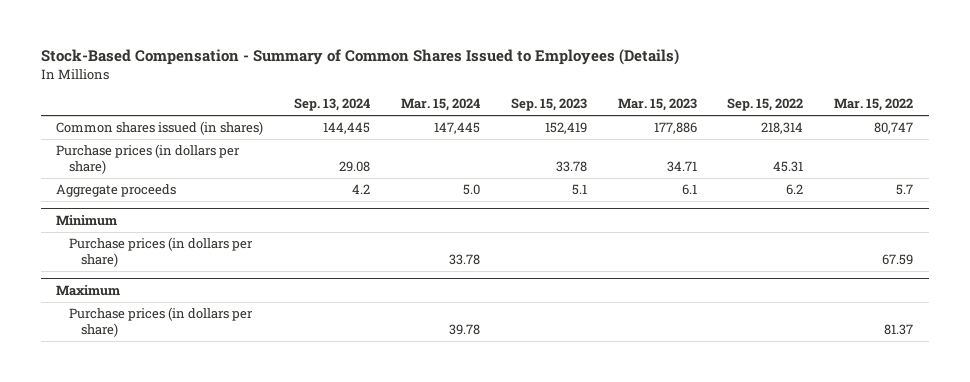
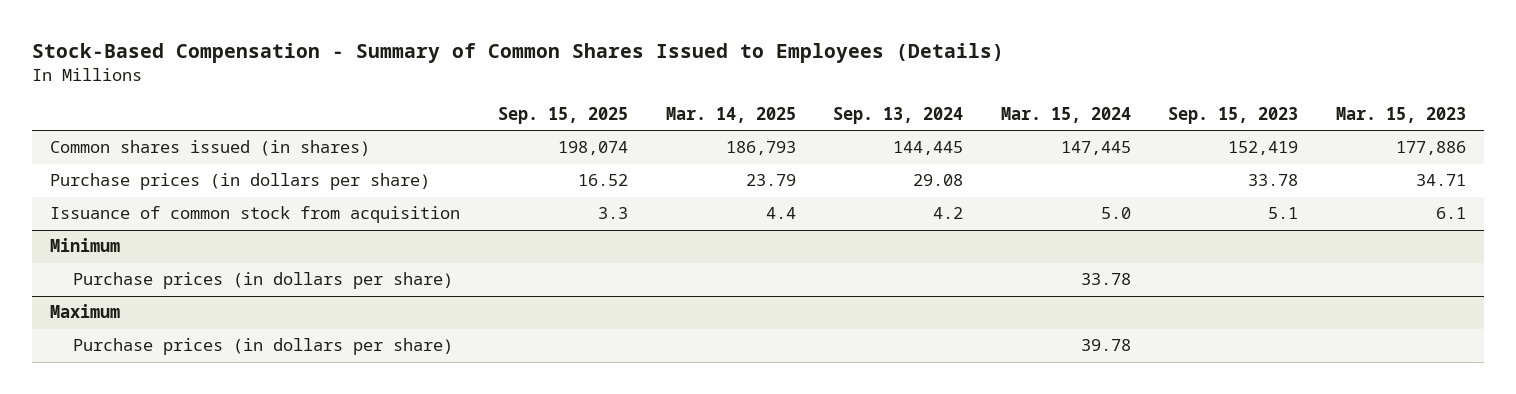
- | Sep. 13, 2024 | Mar. 15, 2024 | Sep. 15, 2023 | Mar. 15, 2023 | Sep. 15, 2022 | Mar. 15, 2022
+ | Sep. 15, 2025 | Mar. 14, 2025 | Sep. 13, 2024 | Mar. 15, 2024 | Sep. 15, 2023 | Mar. 15, 2023
- Aggregate proceeds | 4.2 | 5.0 | 5.1 | 6.1 | 6.2 | 5.7
+ Issuance of common stock from acquisition | 3.3 | 4.4 | 4.2 | 5.0 | 5.1 | 6.1

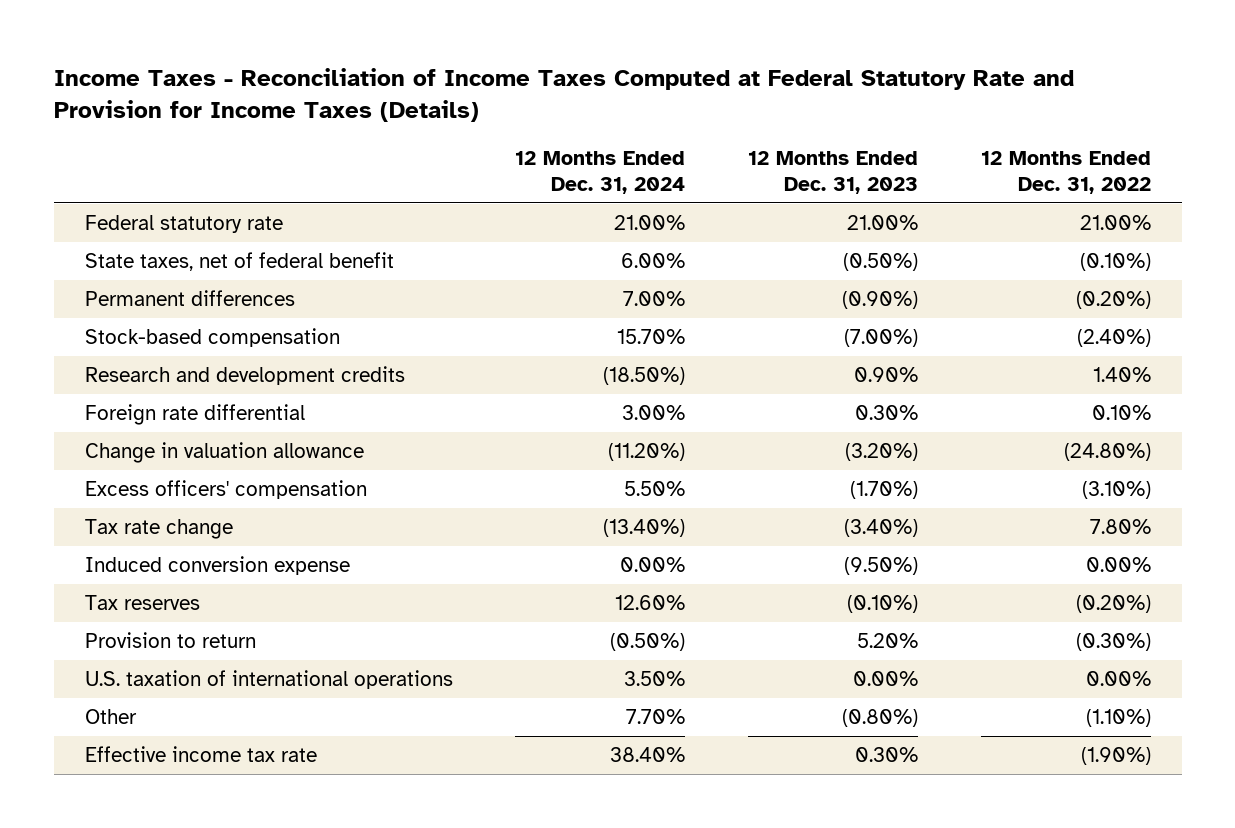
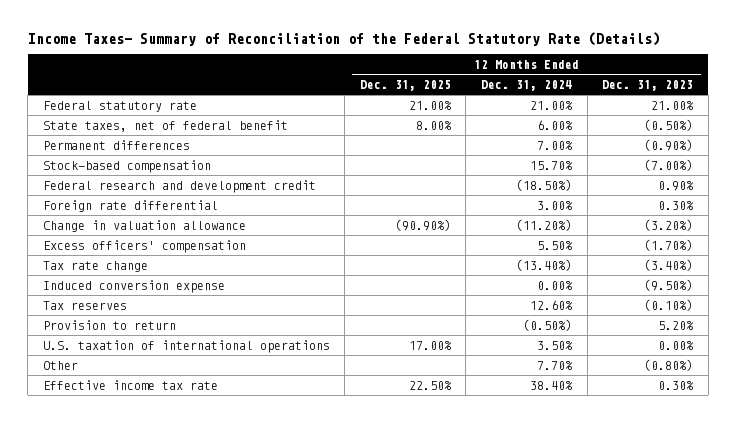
- Income Taxes - Reconciliation of Income Taxes Computed at Federal Statutory Rate and Provision for Income Taxes (Details)
+ Income Taxes- Summary of Reconciliation of the Federal Statutory Rate (Details)
- | 12 Months Ended Dec. 31, 2024 | 12 Months Ended Dec. 31, 2023 | 12 Months Ended Dec. 31, 2022
+ | 12 Months Ended Dec. 31, 2025 | 12 Months Ended Dec. 31, 2024 | 12 Months Ended Dec. 31, 2023
- Research and development credits | (18.50%) | 0.90% | 1.40%
+ Federal research and development credit | | (18.50%) | 0.90%

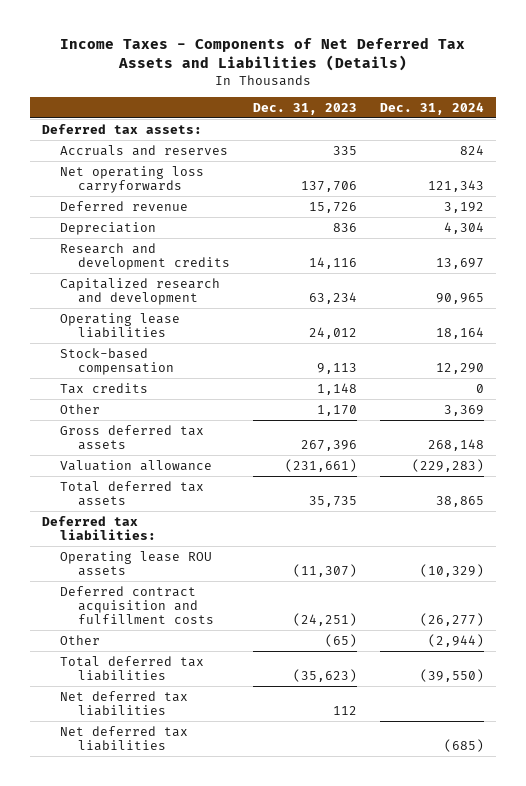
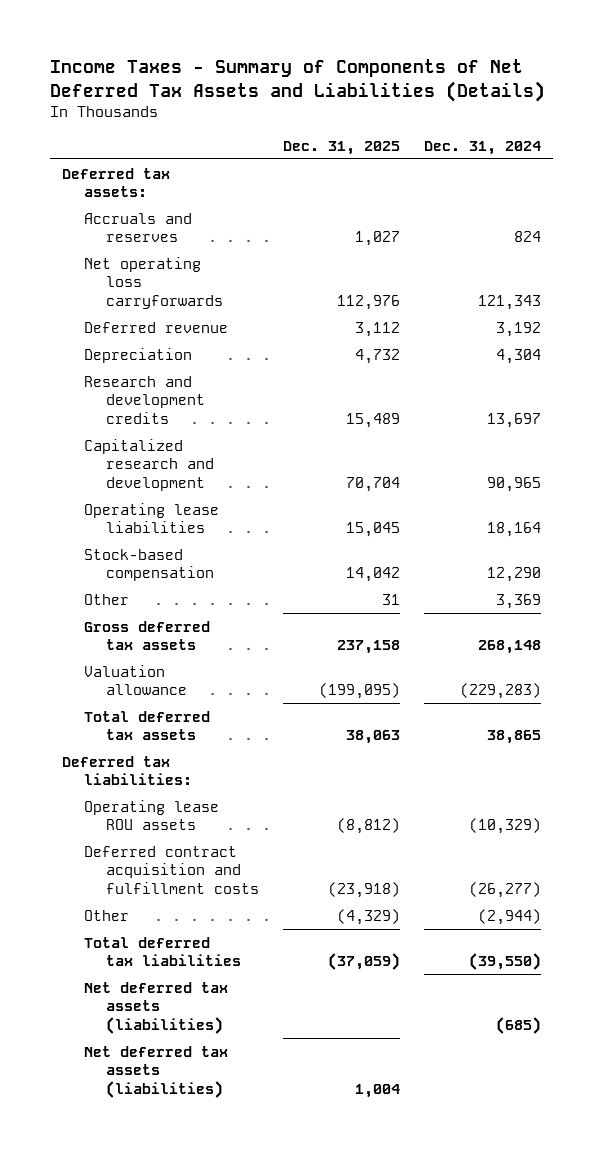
- Income Taxes - Components of Net Deferred Tax Assets and Liabilities (Details)
+ Income Taxes - Summary of Components of Net Deferred Tax Assets and Liabilities (Details)
- | Dec. 31, 2023 | Dec. 31, 2024
+ | Dec. 31, 2025 | Dec. 31, 2024
- Tax credits | 1,148 | 0
- Net deferred tax liabilities | 112 |
- Net deferred tax liabilities | | (685)
+ Net deferred tax assets (liabilities) | | (685)
+ Net deferred tax assets (liabilities) | 1,004 |

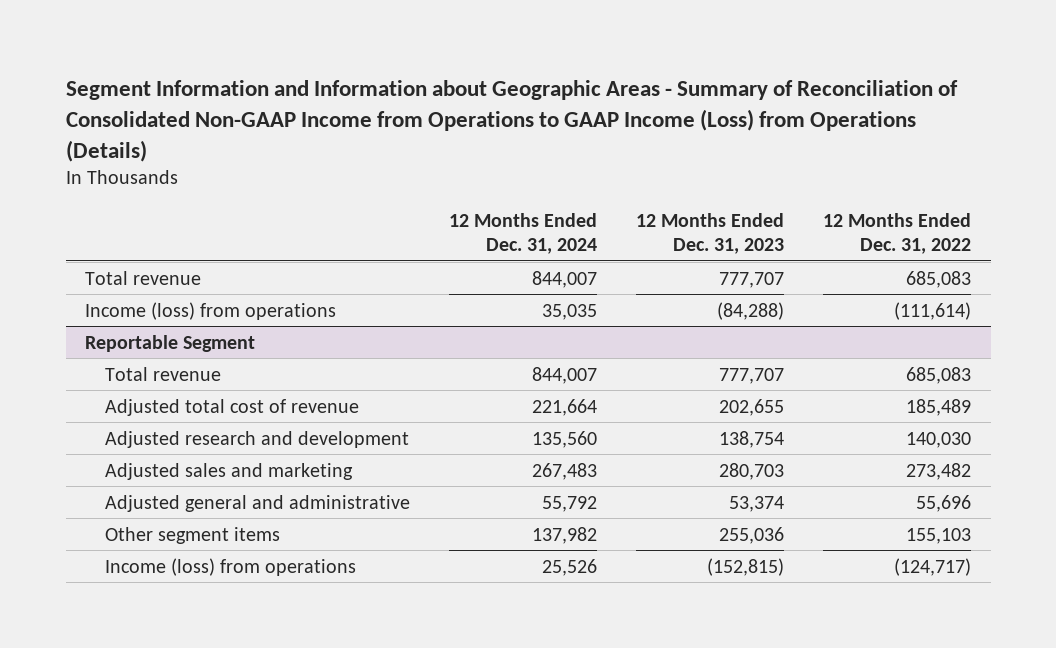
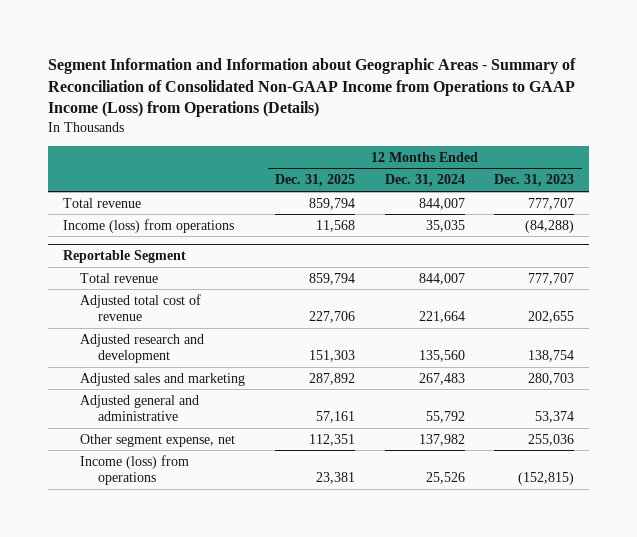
- | 12 Months Ended Dec. 31, 2024 | 12 Months Ended Dec. 31, 2023 | 12 Months Ended Dec. 31, 2022
+ | 12 Months Ended Dec. 31, 2025 | 12 Months Ended Dec. 31, 2024 | 12 Months Ended Dec. 31, 2023
@ Reportable Segment
- Other segment items | 137,982 | 255,036 | 155,103
+ Other segment expense, net | 112,351 | 137,982 | 255,036

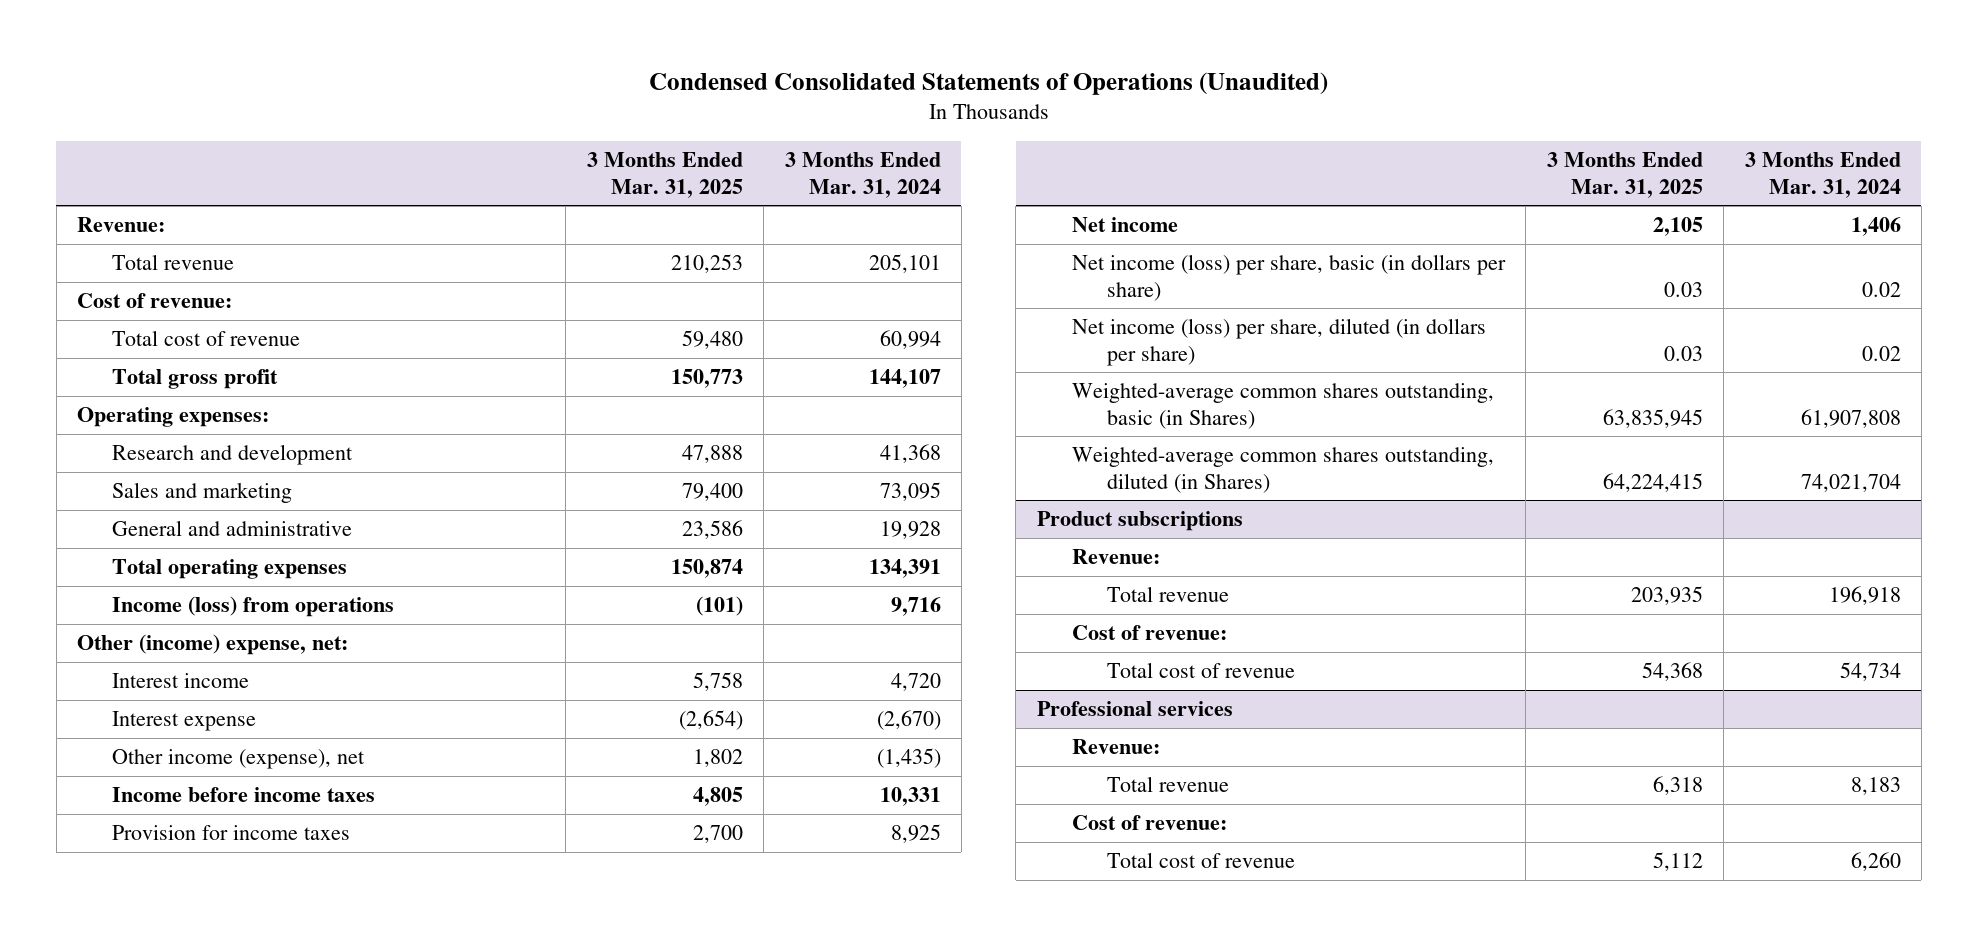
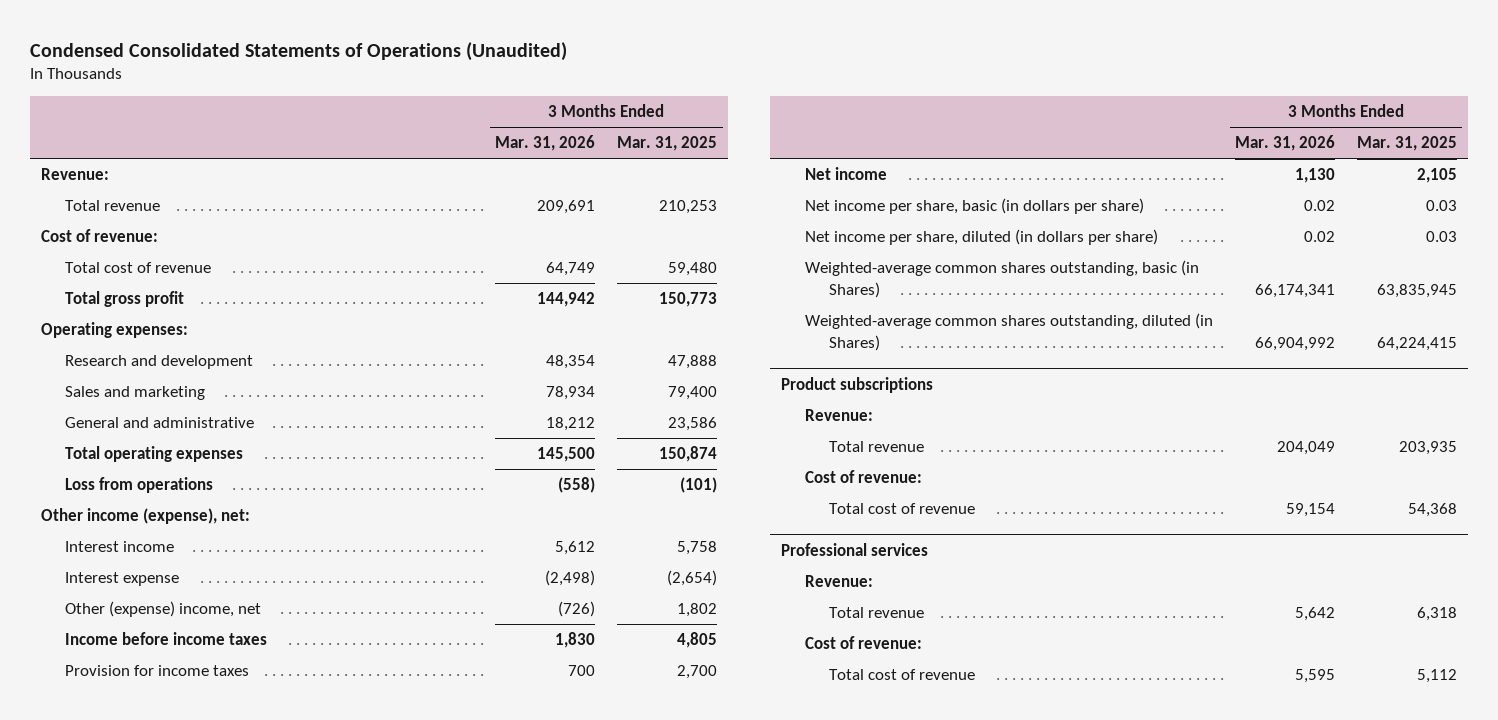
- | 3 Months Ended Mar. 31, 2025 | 3 Months Ended Mar. 31, 2024
+ | 3 Months Ended Mar. 31, 2026 | 3 Months Ended Mar. 31, 2025
- Income (loss) from operations | (101) | 9,716
- Other (income) expense, net:
+ Loss from operations | (558) | (101)
+ Other income (expense), net:
- Other income (expense), net | 1,802 | (1,435)
+ Other (expense) income, net | (726) | 1,802
- Net income (loss) per share, basic (in dollars per share) | 0.03 | 0.02
- Net income (loss) per share, diluted (in dollars per share) | 0.03 | 0.02
+ Net income per share, basic (in dollars per share) | 0.02 | 0.03
+ Net income per share, diluted (in dollars per share) | 0.02 | 0.03

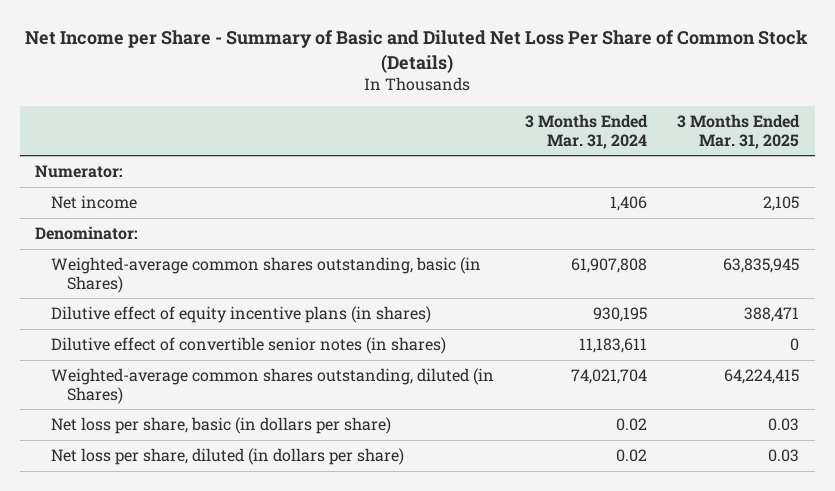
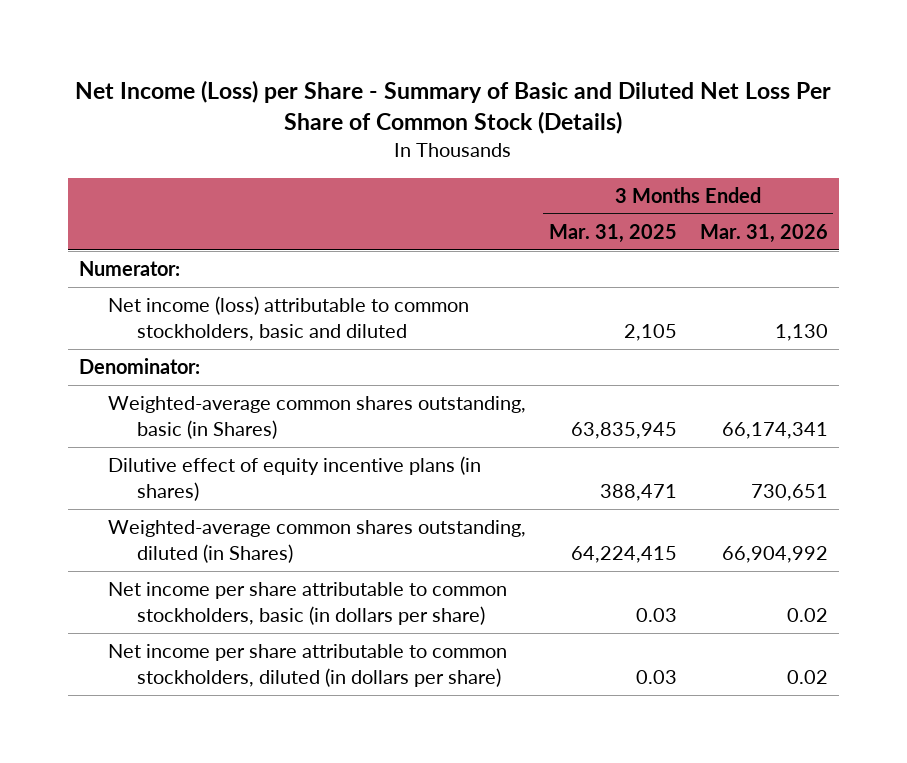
- Net Income per Share - Summary of Basic and Diluted Net Loss Per Share of Common Stock (Details)
+ Net Income (Loss) per Share - Summary of Basic and Diluted Net Loss Per Share of Common Stock (Details)
- | 3 Months Ended Mar. 31, 2024 | 3 Months Ended Mar. 31, 2025
+ | 3 Months Ended Mar. 31, 2025 | 3 Months Ended Mar. 31, 2026
- Net income | 1,406 | 2,105
+ Net income (loss) attributable to common stockholders, basic and diluted | 2,105 | 1,130
- Dilutive effect of convertible senior notes (in shares) | 11,183,611 | 0
- Net loss per share, basic (in dollars per share) | 0.02 | 0.03
- Net loss per share, diluted (in dollars per share) | 0.02 | 0.03
+ Net income per share attributable to common stockholders, basic (in dollars per share) | 0.03 | 0.02
+ Net income per share attributable to common stockholders, diluted (in dollars per share) | 0.03 | 0.02

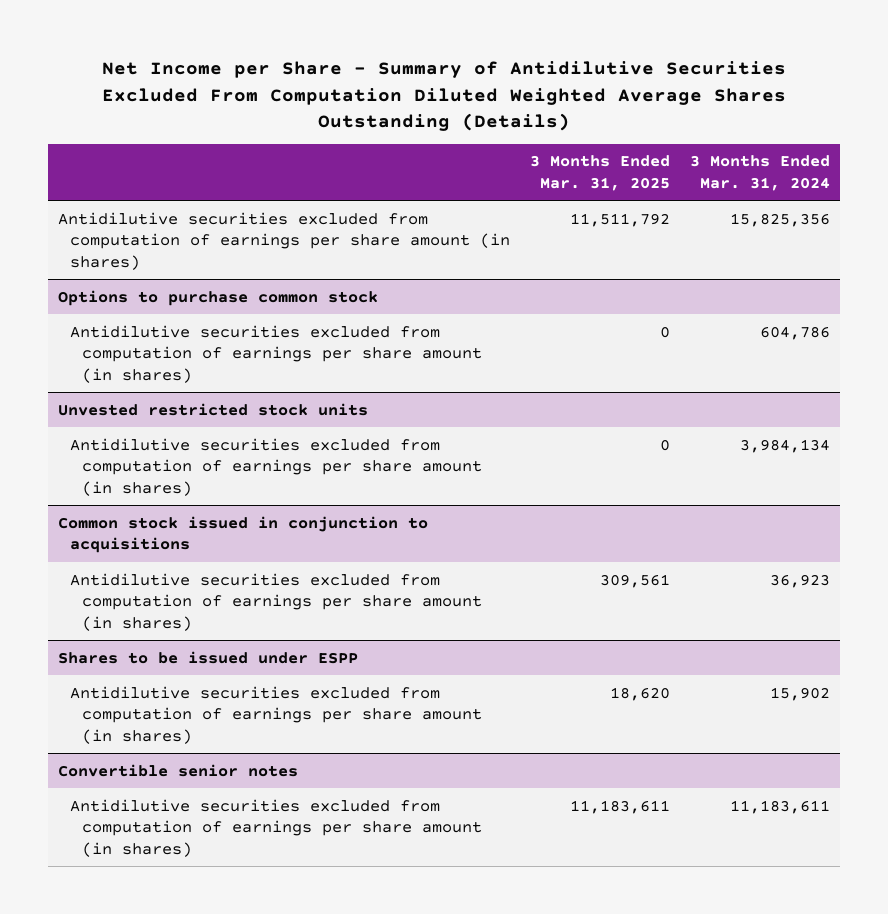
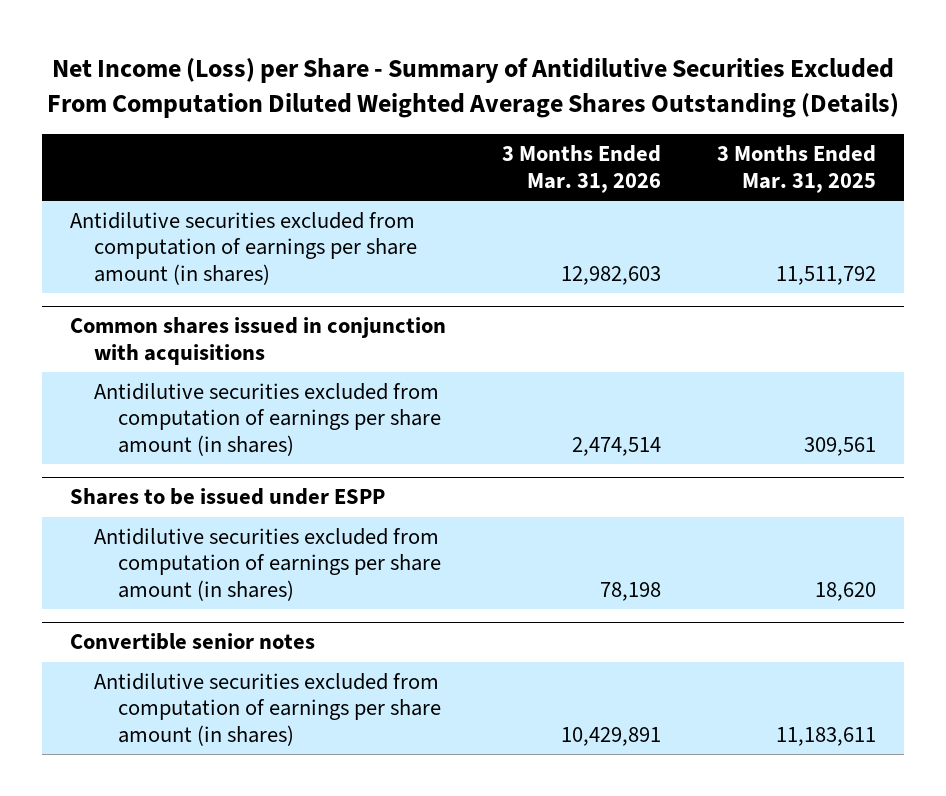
- Net Income per Share - Summary of Antidilutive Securities Excluded From Computation Diluted Weighted Average Shares Outstanding (Details)
+ Net Income (Loss) per Share - Summary of Antidilutive Securities Excluded From Computation Diluted Weighted Average Shares Outstanding (Details)
- | 3 Months Ended Mar. 31, 2025 | 3 Months Ended Mar. 31, 2024
+ | 3 Months Ended Mar. 31, 2026 | 3 Months Ended Mar. 31, 2025
- Options to purchase common stock
- Antidilutive securities excluded from computation of earnings per share amount (in shares) | 0 | 604,786
- Unvested restricted stock units
- Antidilutive securities excluded from computation of earnings per share amount (in shares) | 0 | 3,984,134
- Common stock issued in conjunction to acquisitions
+ Common shares issued in conjunction with acquisitions

